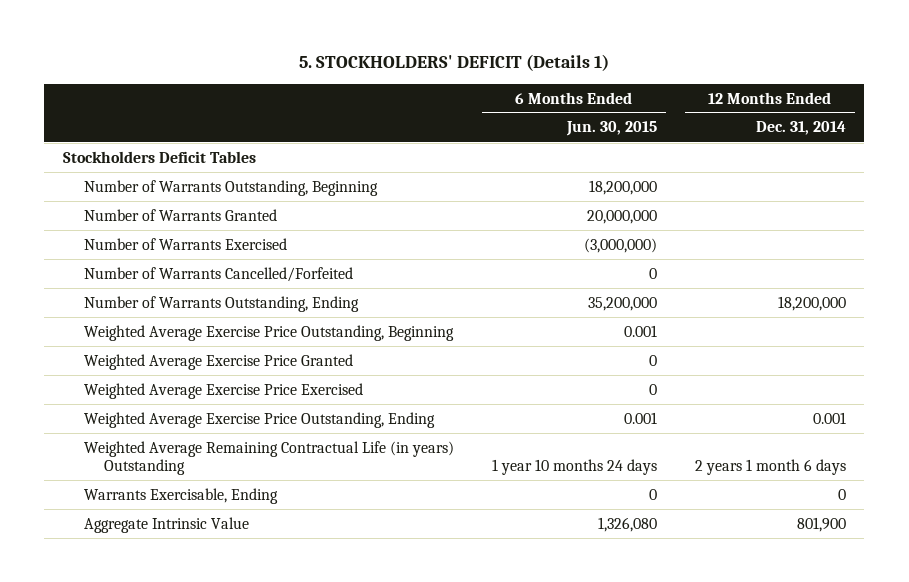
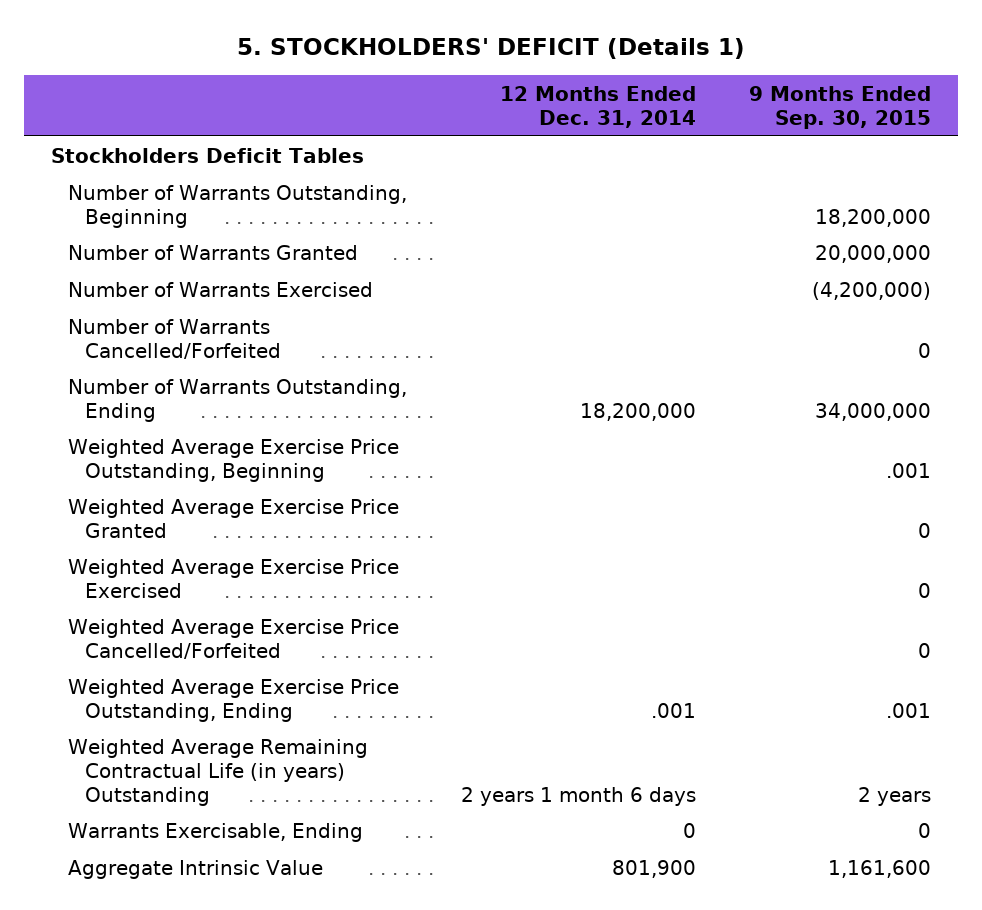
- | 6 Months Ended Jun. 30, 2015 | 12 Months Ended Dec. 31, 2014
+ | 12 Months Ended Dec. 31, 2014 | 9 Months Ended Sep. 30, 2015
- Weighted Average Exercise Price Outstanding, Ending | 0.001 | 0.001
+ Weighted Average Exercise Price Cancelled/Forfeited | | 0
+ Weighted Average Exercise Price Outstanding, Ending | .001 | .001

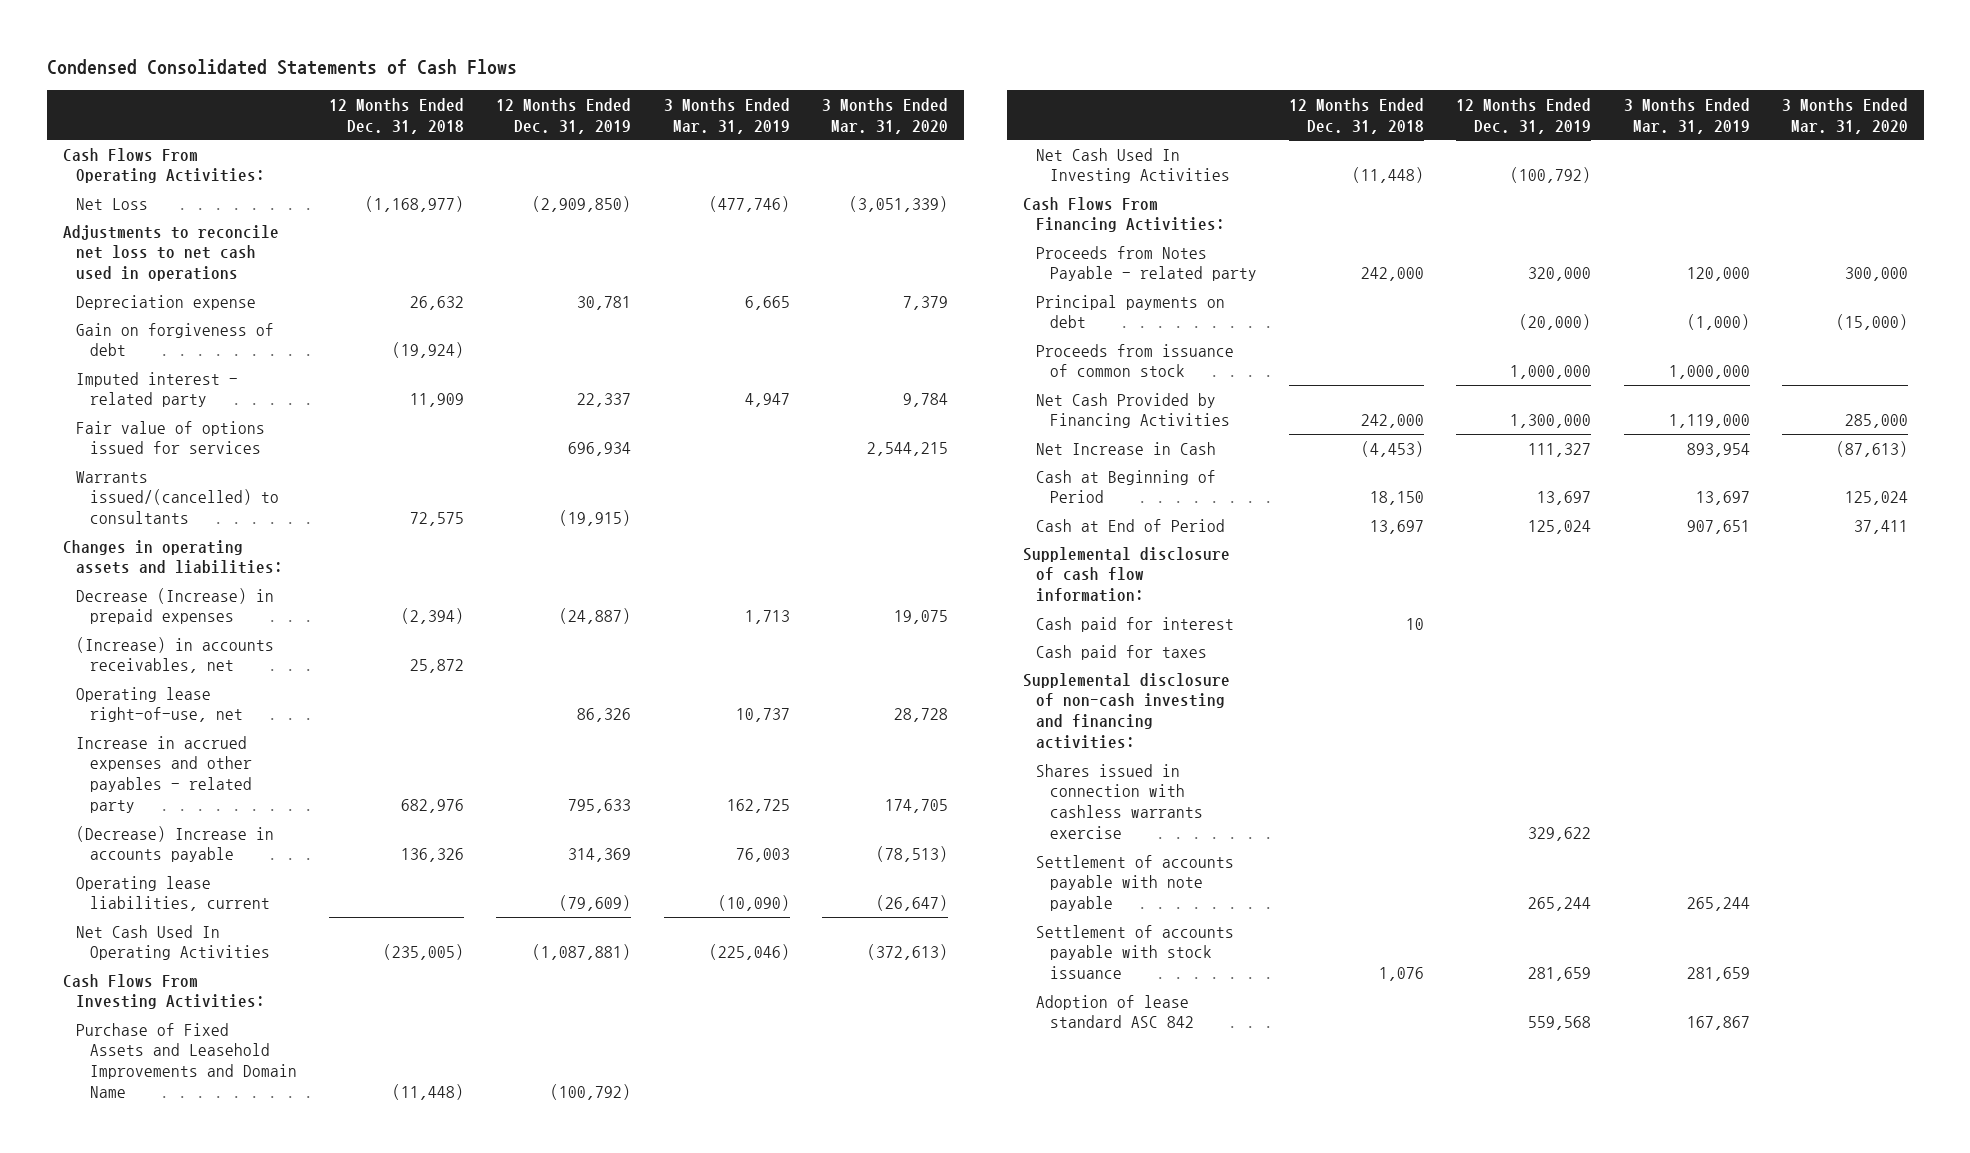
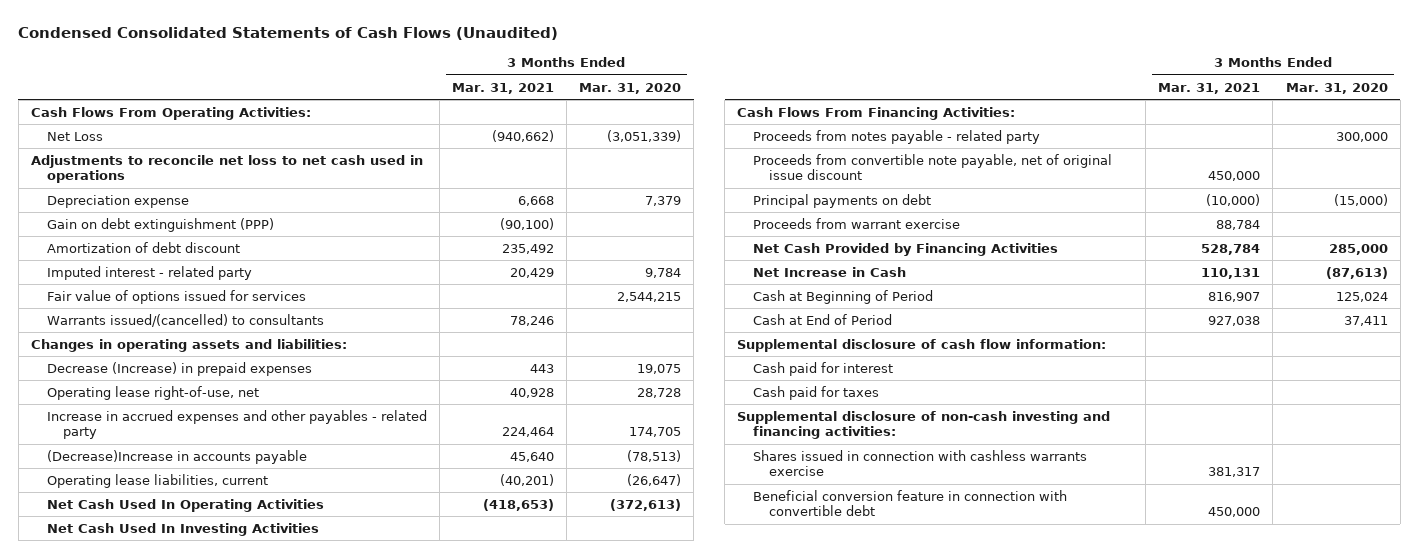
- Condensed Consolidated Statements of Cash Flows
+ Condensed Consolidated Statements of Cash Flows (Unaudited)
- | 12 Months Ended Dec. 31, 2018 | 12 Months Ended Dec. 31, 2019 | 3 Months Ended Mar. 31, 2019 | 3 Months Ended Mar. 31, 2020
+ | 3 Months Ended Mar. 31, 2021 | 3 Months Ended Mar. 31, 2020
- Gain on forgiveness of debt | (19,924) | | |
+ Gain on debt extinguishment (PPP) | (90,100) |
+ Amortization of debt discount | 235,492 |
- (Increase) in accounts receivables, net | 25,872 | | |
- (Decrease) Increase in accounts payable | 136,326 | 314,369 | 76,003 | (78,513)
+ (Decrease)Increase in accounts payable | 45,640 | (78,513)
- Cash Flows From Investing Activities:
- Purchase of Fixed Assets and Leasehold Improvements and Domain Name | (11,448) | (100,792) | |
- Proceeds from Notes Payable - related party | 242,000 | 320,000 | 120,000 | 300,000
+ Proceeds from notes payable - related party | | 300,000
+ Proceeds from convertible note payable, net of original issue discount | 450,000 |
- Proceeds from issuance of common stock | | 1,000,000 | 1,000,000 |
+ Proceeds from warrant exercise | 88,784 |
- Settlement of accounts payable with note payable | | 265,244 | 265,244 |
- Settlement of accounts payable with stock issuance | 1,076 | 281,659 | 281,659 |
- Adoption of lease standard ASC 842 | | 559,568 | 167,867 |
+ Beneficial conversion feature in connection with convertible debt | 450,000 |

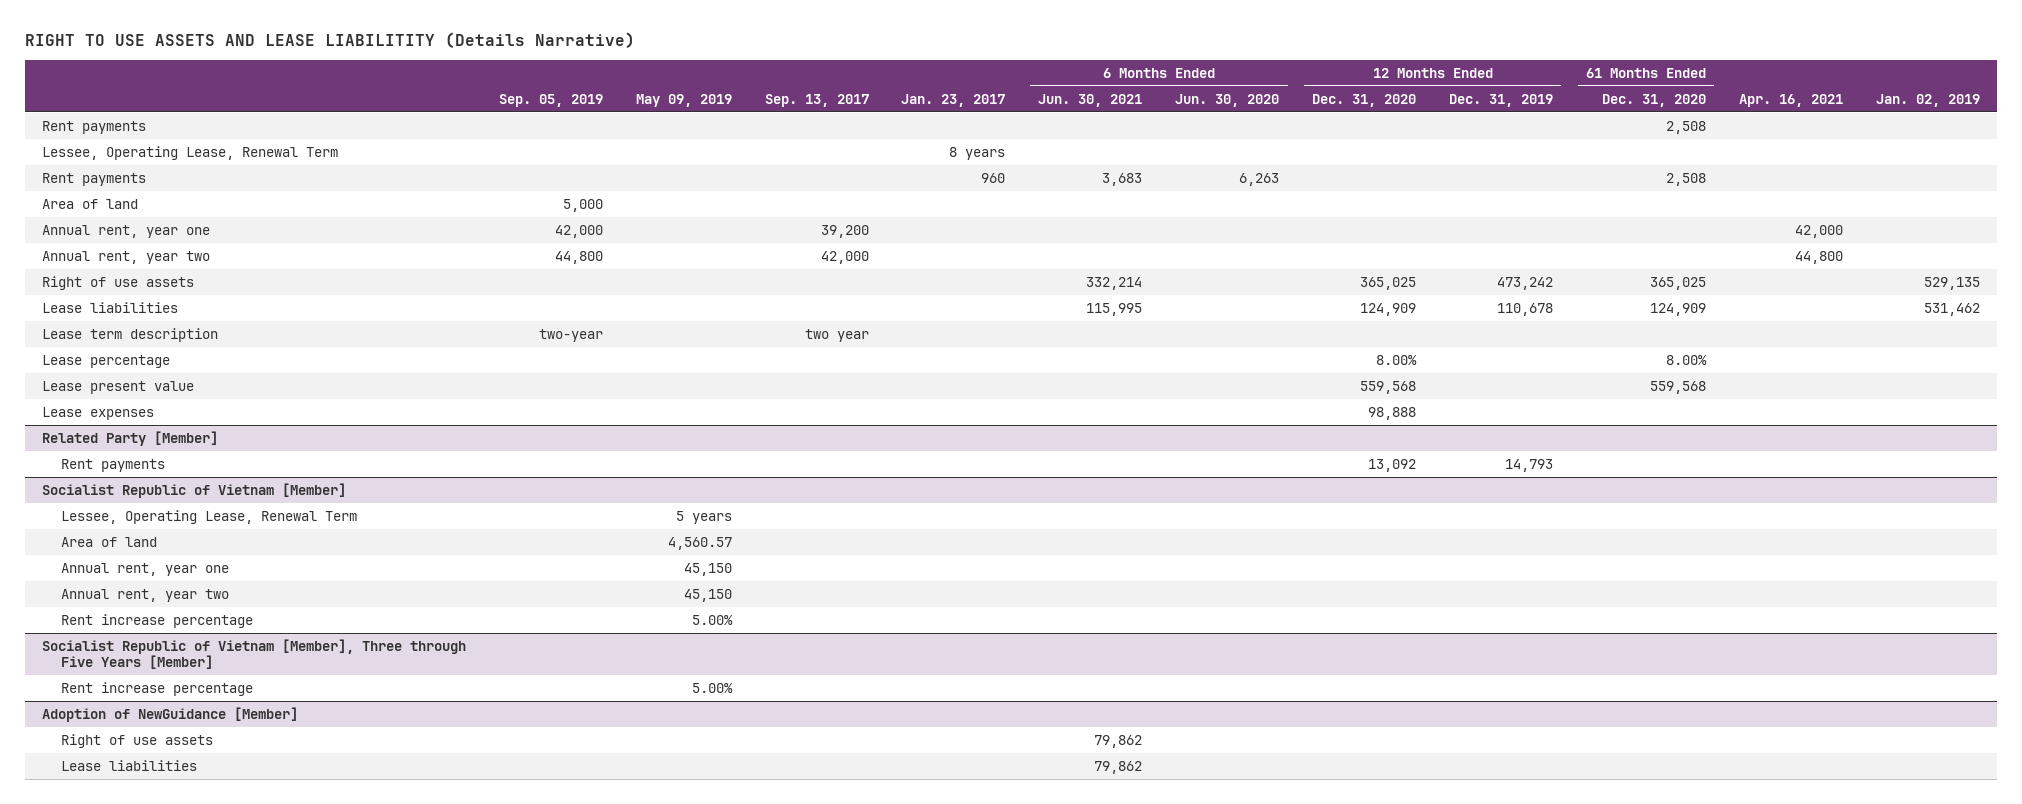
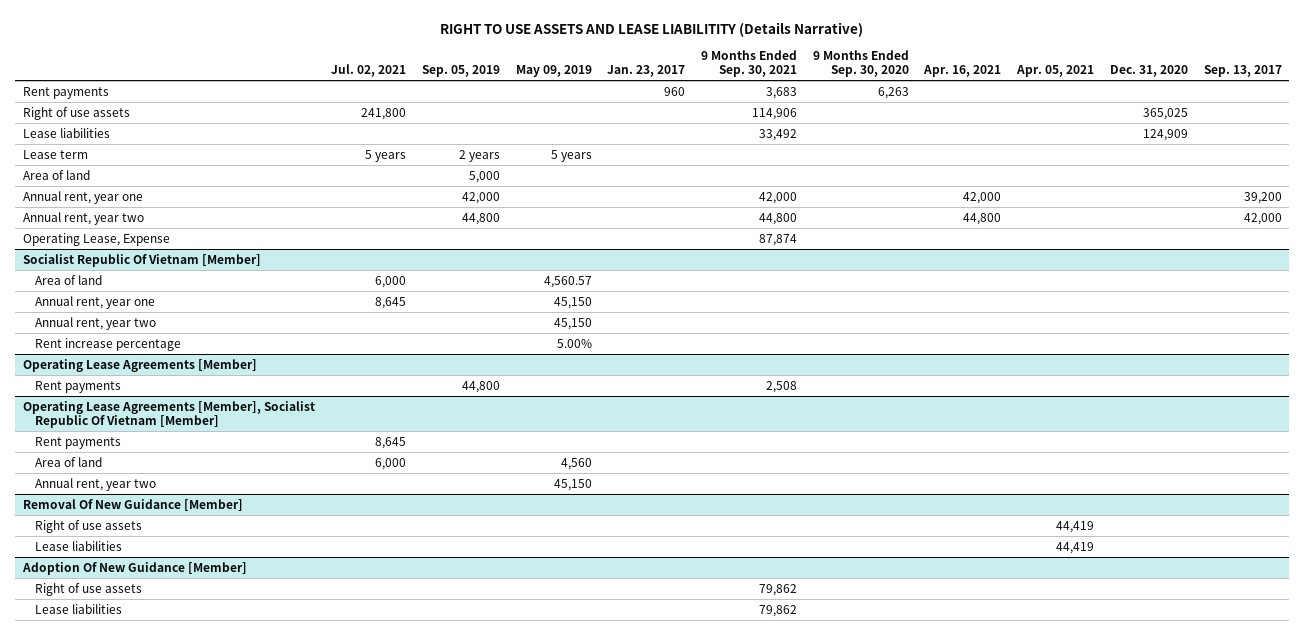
- | Sep. 05, 2019 | May 09, 2019 | Sep. 13, 2017 | Jan. 23, 2017 | 6 Months Ended Jun. 30, 2021 | 6 Months Ended Jun. 30, 2020 | 12 Months Ended Dec. 31, 2020 | 12 Months Ended Dec. 31, 2019 | 61 Months Ended Dec. 31, 2020 | Apr. 16, 2021 | Jan. 02, 2019
+ | Jul. 02, 2021 | Sep. 05, 2019 | May 09, 2019 | Jan. 23, 2017 | 9 Months Ended Sep. 30, 2021 | 9 Months Ended Sep. 30, 2020 | Apr. 16, 2021 | Apr. 05, 2021 | Dec. 31, 2020 | Sep. 13, 2017
- Rent payments | | | | | | | | | 2,508 | |
- Lessee, Operating Lease, Renewal Term | | | | 8 years | | | | | | |
moved up: Right of use assets | 241,800 | | | | 114,906 | | | | 365,025 |
moved up: Lease liabilities | | | | | 33,492 | | | | 124,909 |
+ Lease term | 5 years | 2 years | 5 years | | | | | | |
- Lease term description | two-year | | two year | | | | | | | |
- Lease percentage | | | | | | | 8.00% | | 8.00% | |
- Lease present value | | | | | | | 559,568 | | 559,568 | |
- Lease expenses | | | | | | | 98,888 | | | |
- Related Party [Member]
- Rent payments | | | | | | | 13,092 | 14,793 | | |
- Socialist Republic of Vietnam [Member]
- Lessee, Operating Lease, Renewal Term | | 5 years | | | | | | | | |
+ Operating Lease, Expense | | | | | 87,874 | | | | |
+ Socialist Republic Of Vietnam [Member]
- Socialist Republic of Vietnam [Member], Three through Five Years [Member]
- Rent increase percentage | | 5.00% | | | | | | | | |
- Adoption of NewGuidance [Member]
+ Operating Lease Agreements [Member]
+ Rent payments | | 44,800 | | | 2,508 | | | | |
+ Operating Lease Agreements [Member], Socialist Republic Of Vietnam [Member]
+ Rent payments | 8,645 | | | | | | | | |
+ Area of land | 6,000 | | 4,560 | | | | | | |
+ Annual rent, year two | | | 45,150 | | | | | | |
+ Removal Of New Guidance [Member]
+ Right of use assets | | | | | | | | 44,419 | |
+ Lease liabilities | | | | | | | | 44,419 | |
+ Adoption Of New Guidance [Member]

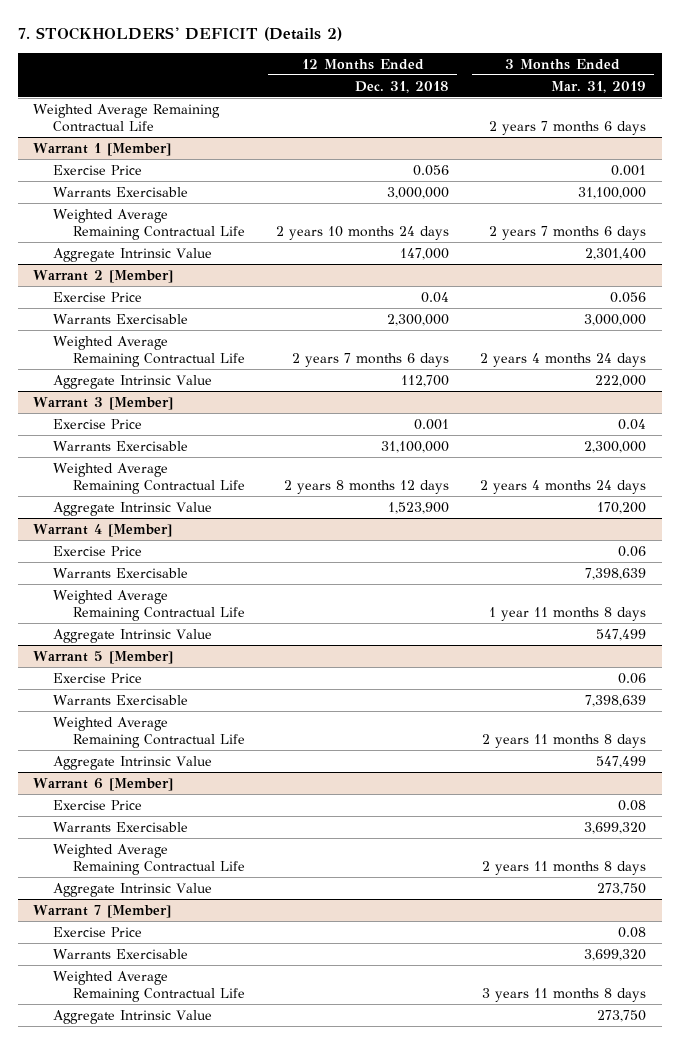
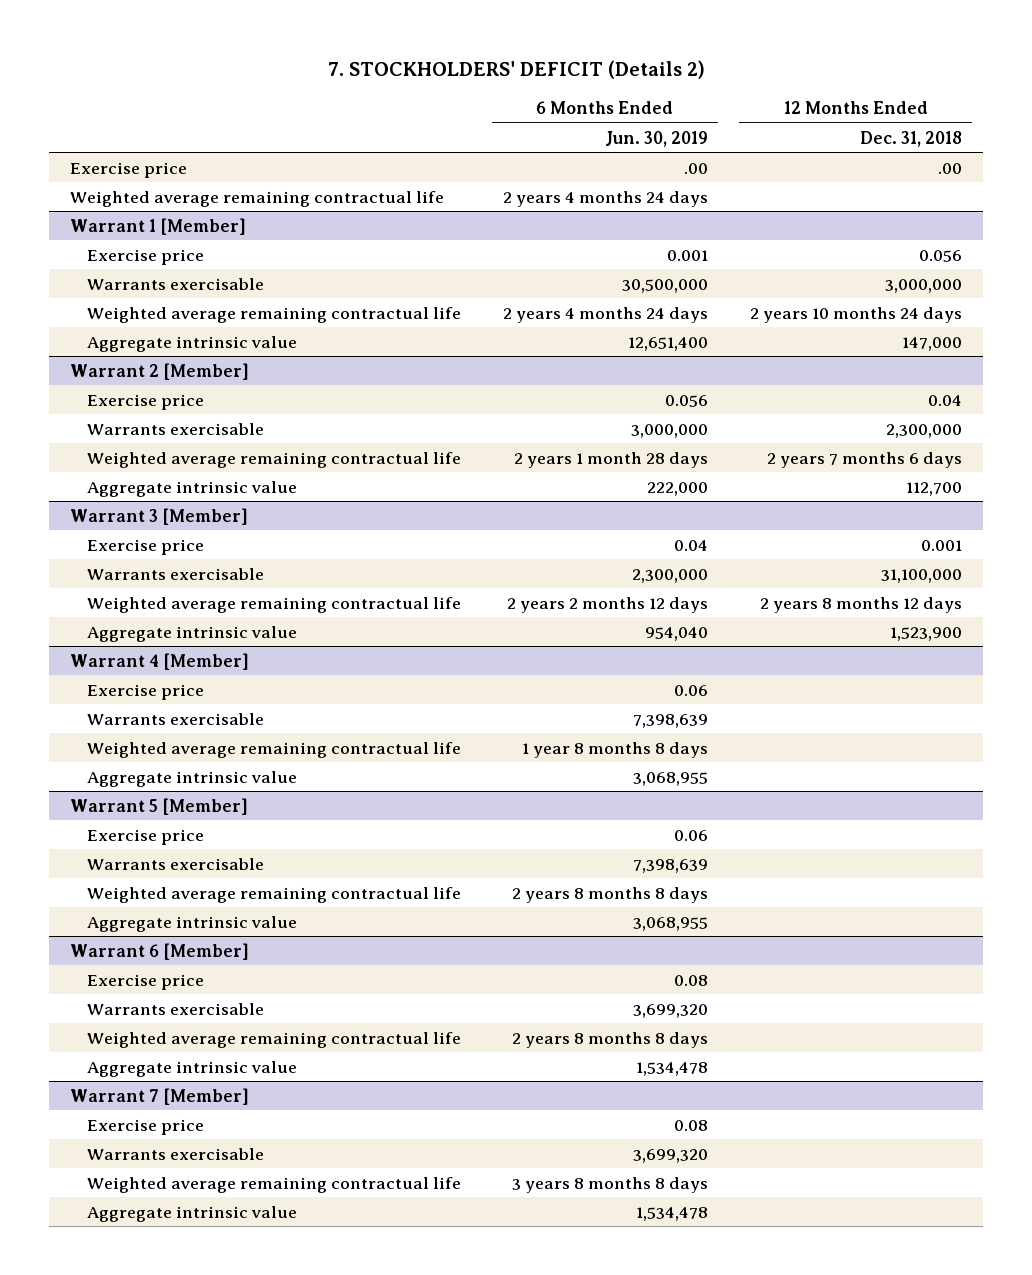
- | 12 Months Ended Dec. 31, 2018 | 3 Months Ended Mar. 31, 2019
+ | 6 Months Ended Jun. 30, 2019 | 12 Months Ended Dec. 31, 2018
- Weighted Average Remaining Contractual Life | | 2 years 7 months 6 days
+ Exercise price | .00 | .00
+ Weighted average remaining contractual life | 2 years 4 months 24 days |
@ Warrant 1 [Member]
- Exercise Price | 0.056 | 0.001
- Warrants Exercisable | 3,000,000 | 31,100,000
- Weighted Average Remaining Contractual Life | 2 years 10 months 24 days | 2 years 7 months 6 days
- Aggregate Intrinsic Value | 147,000 | 2,301,400
+ Exercise price | 0.001 | 0.056
+ Warrants exercisable | 30,500,000 | 3,000,000
+ Weighted average remaining contractual life | 2 years 4 months 24 days | 2 years 10 months 24 days
+ Aggregate intrinsic value | 12,651,400 | 147,000
@ Warrant 2 [Member]
- Exercise Price | 0.04 | 0.056
- Warrants Exercisable | 2,300,000 | 3,000,000
- Weighted Average Remaining Contractual Life | 2 years 7 months 6 days | 2 years 4 months 24 days
- Aggregate Intrinsic Value | 112,700 | 222,000
+ Exercise price | 0.056 | 0.04
+ Warrants exercisable | 3,000,000 | 2,300,000
+ Weighted average remaining contractual life | 2 years 1 month 28 days | 2 years 7 months 6 days
+ Aggregate intrinsic value | 222,000 | 112,700
@ Warrant 3 [Member]
- Exercise Price | 0.001 | 0.04
- Warrants Exercisable | 31,100,000 | 2,300,000
- Weighted Average Remaining Contractual Life | 2 years 8 months 12 days | 2 years 4 months 24 days
- Aggregate Intrinsic Value | 1,523,900 | 170,200
+ Exercise price | 0.04 | 0.001
+ Warrants exercisable | 2,300,000 | 31,100,000
+ Weighted average remaining contractual life | 2 years 2 months 12 days | 2 years 8 months 12 days
+ Aggregate intrinsic value | 954,040 | 1,523,900
@ Warrant 4 [Member]
- Exercise Price | | 0.06
- Warrants Exercisable | | 7,398,639
- Weighted Average Remaining Contractual Life | | 1 year 11 months 8 days
- Aggregate Intrinsic Value | | 547,499
+ Exercise price | 0.06 |
+ Warrants exercisable | 7,398,639 |
+ Weighted average remaining contractual life | 1 year 8 months 8 days |
+ Aggregate intrinsic value | 3,068,955 |
@ Warrant 5 [Member]
- Exercise Price | | 0.06
- Warrants Exercisable | | 7,398,639
- Weighted Average Remaining Contractual Life | | 2 years 11 months 8 days
- Aggregate Intrinsic Value | | 547,499
+ Exercise price | 0.06 |
+ Warrants exercisable | 7,398,639 |
+ Weighted average remaining contractual life | 2 years 8 months 8 days |
+ Aggregate intrinsic value | 3,068,955 |
@ Warrant 6 [Member]
- Exercise Price | | 0.08
- Warrants Exercisable | | 3,699,320
- Weighted Average Remaining Contractual Life | | 2 years 11 months 8 days
- Aggregate Intrinsic Value | | 273,750
+ Exercise price | 0.08 |
+ Warrants exercisable | 3,699,320 |
+ Weighted average remaining contractual life | 2 years 8 months 8 days |
+ Aggregate intrinsic value | 1,534,478 |
@ Warrant 7 [Member]
- Exercise Price | | 0.08
- Warrants Exercisable | | 3,699,320
- Weighted Average Remaining Contractual Life | | 3 years 11 months 8 days
- Aggregate Intrinsic Value | | 273,750
+ Exercise price | 0.08 |
+ Warrants exercisable | 3,699,320 |
+ Weighted average remaining contractual life | 3 years 8 months 8 days |
+ Aggregate intrinsic value | 1,534,478 |

